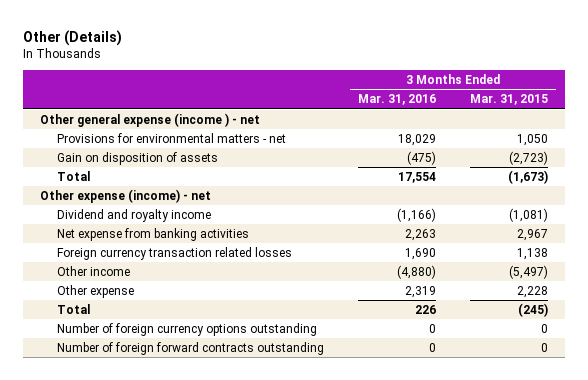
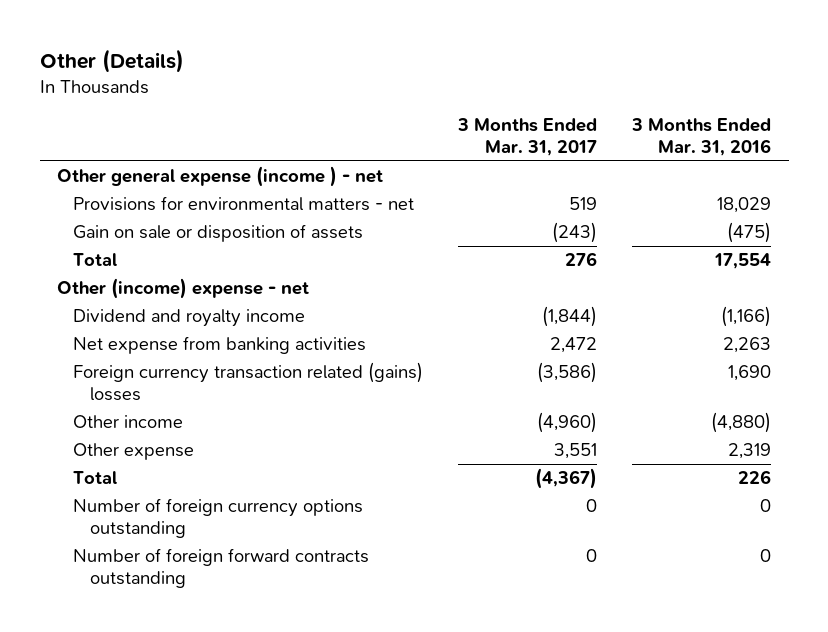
- | 3 Months Ended Mar. 31, 2016 | 3 Months Ended Mar. 31, 2015
+ | 3 Months Ended Mar. 31, 2017 | 3 Months Ended Mar. 31, 2016
- Gain on disposition of assets | (475) | (2,723)
+ Gain on sale or disposition of assets | (243) | (475)
- Other expense (income) - net
+ Other (income) expense - net
- Foreign currency transaction related losses | 1,690 | 1,138
+ Foreign currency transaction related (gains) losses | (3,586) | 1,690

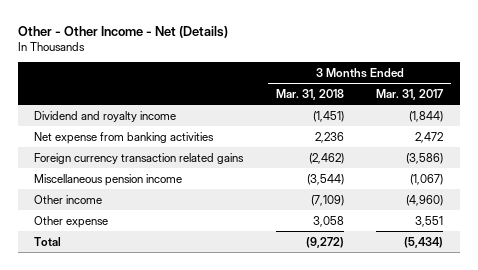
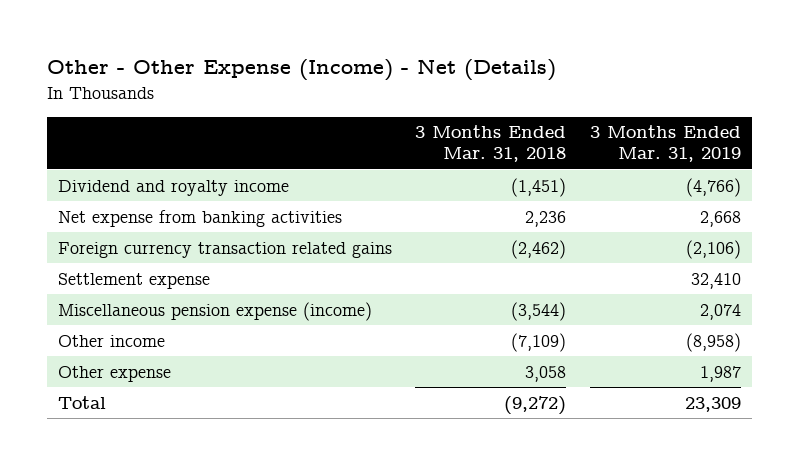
- Other - Other Income - Net (Details)
+ Other - Other Expense (Income) - Net (Details)
- | 3 Months Ended Mar. 31, 2018 | 3 Months Ended Mar. 31, 2017
+ | 3 Months Ended Mar. 31, 2018 | 3 Months Ended Mar. 31, 2019
- Miscellaneous pension income | (3,544) | (1,067)
+ Settlement expense | | 32,410
+ Miscellaneous pension expense (income) | (3,544) | 2,074

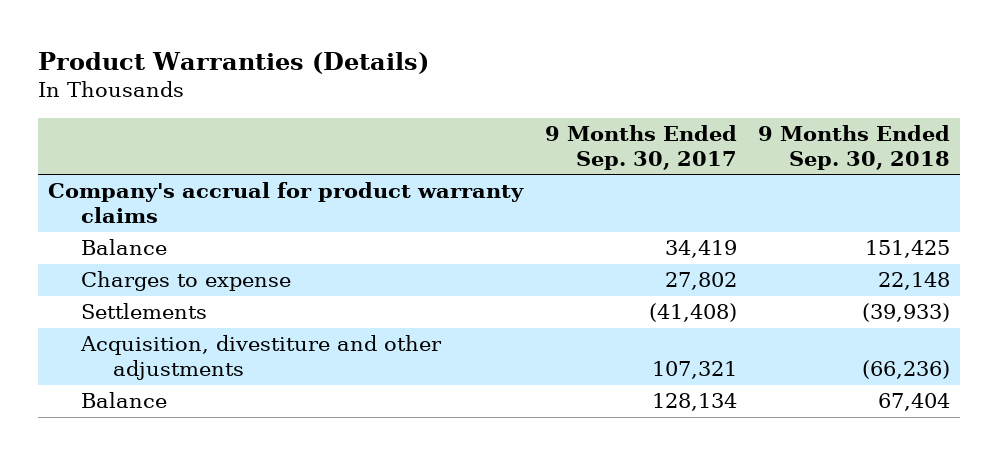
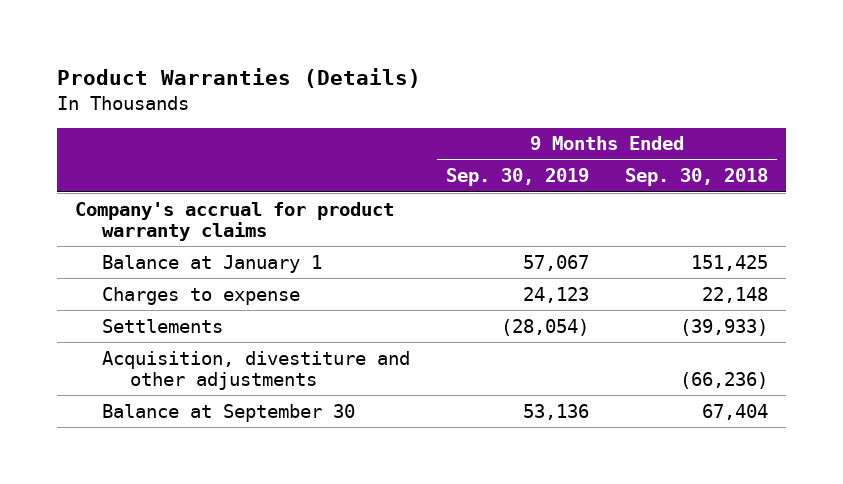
- | 9 Months Ended Sep. 30, 2017 | 9 Months Ended Sep. 30, 2018
+ | 9 Months Ended Sep. 30, 2019 | 9 Months Ended Sep. 30, 2018
- Balance | 34,419 | 151,425
+ Balance at January 1 | 57,067 | 151,425
- Balance | 128,134 | 67,404
+ Balance at September 30 | 53,136 | 67,404

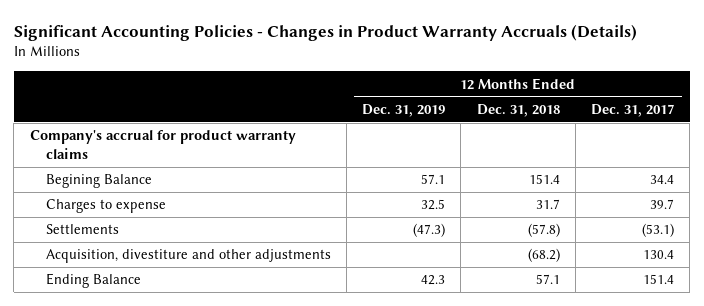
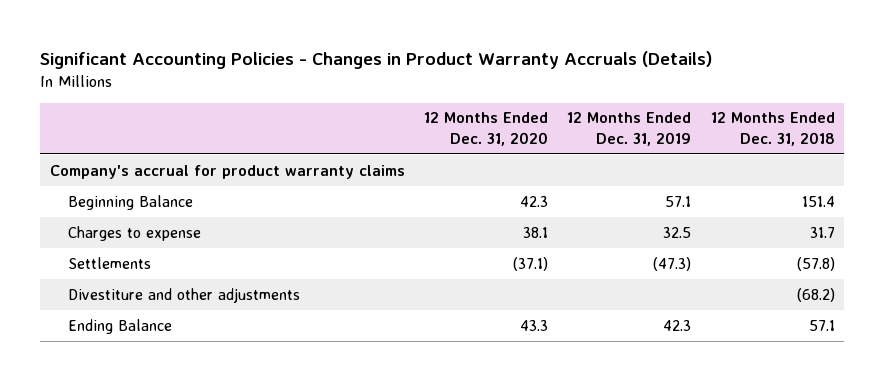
- | 12 Months Ended Dec. 31, 2019 | 12 Months Ended Dec. 31, 2018 | 12 Months Ended Dec. 31, 2017
+ | 12 Months Ended Dec. 31, 2020 | 12 Months Ended Dec. 31, 2019 | 12 Months Ended Dec. 31, 2018
- Begining Balance | 57.1 | 151.4 | 34.4
+ Beginning Balance | 42.3 | 57.1 | 151.4
- Acquisition, divestiture and other adjustments | | (68.2) | 130.4
+ Divestiture and other adjustments | | | (68.2)

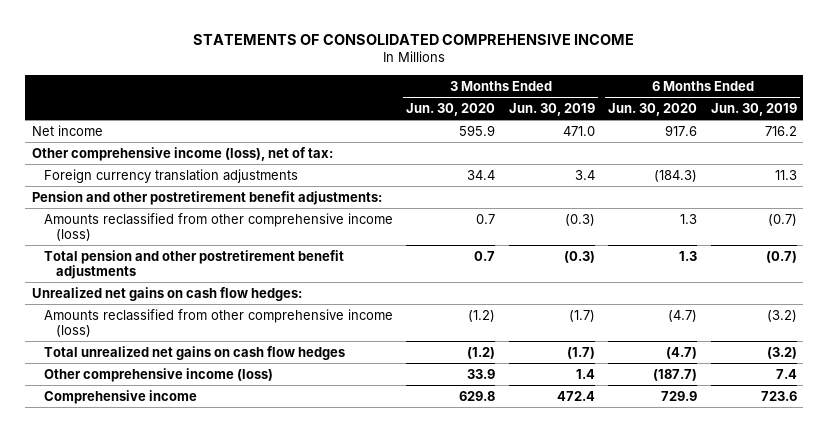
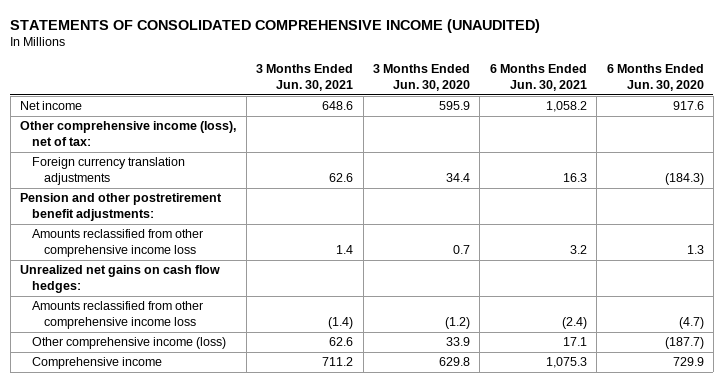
- STATEMENTS OF CONSOLIDATED COMPREHENSIVE INCOME
+ STATEMENTS OF CONSOLIDATED COMPREHENSIVE INCOME (UNAUDITED)
- | 3 Months Ended Jun. 30, 2020 | 3 Months Ended Jun. 30, 2019 | 6 Months Ended Jun. 30, 2020 | 6 Months Ended Jun. 30, 2019
+ | 3 Months Ended Jun. 30, 2021 | 3 Months Ended Jun. 30, 2020 | 6 Months Ended Jun. 30, 2021 | 6 Months Ended Jun. 30, 2020
- Amounts reclassified from other comprehensive income (loss) | 0.7 | (0.3) | 1.3 | (0.7)
- Total pension and other postretirement benefit adjustments | 0.7 | (0.3) | 1.3 | (0.7)
+ Amounts reclassified from other comprehensive income loss | 1.4 | 0.7 | 3.2 | 1.3
- Amounts reclassified from other comprehensive income (loss) | (1.2) | (1.7) | (4.7) | (3.2)
- Total unrealized net gains on cash flow hedges | (1.2) | (1.7) | (4.7) | (3.2)
+ Amounts reclassified from other comprehensive income loss | (1.4) | (1.2) | (2.4) | (4.7)

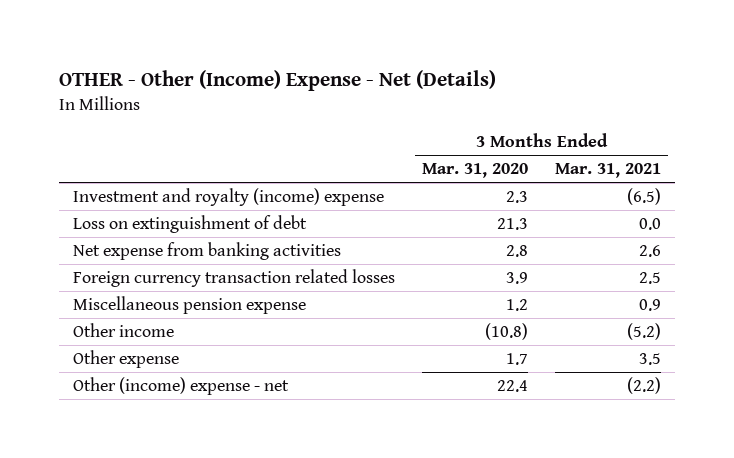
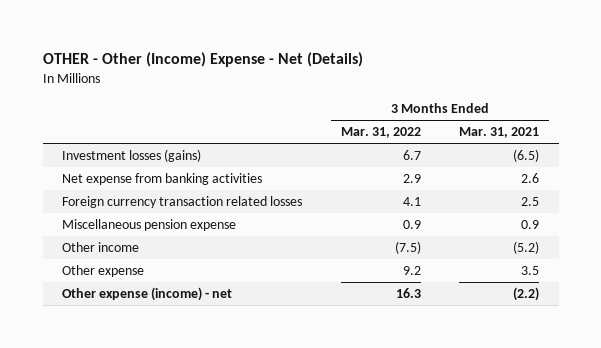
- | 3 Months Ended Mar. 31, 2020 | 3 Months Ended Mar. 31, 2021
+ | 3 Months Ended Mar. 31, 2022 | 3 Months Ended Mar. 31, 2021
- Investment and royalty (income) expense | 2.3 | (6.5)
- Loss on extinguishment of debt | 21.3 | 0.0
+ Investment losses (gains) | 6.7 | (6.5)
- Other (income) expense - net | 22.4 | (2.2)
+ Other expense (income) - net | 16.3 | (2.2)

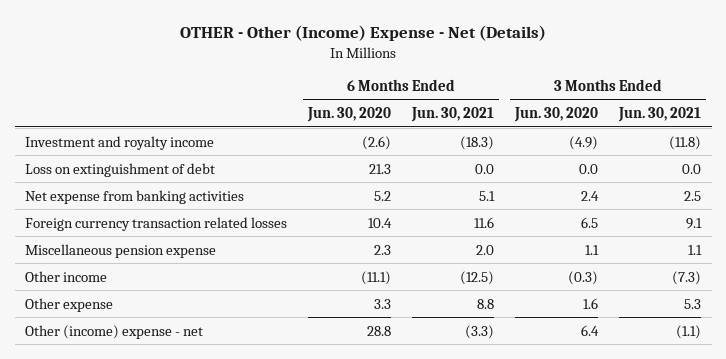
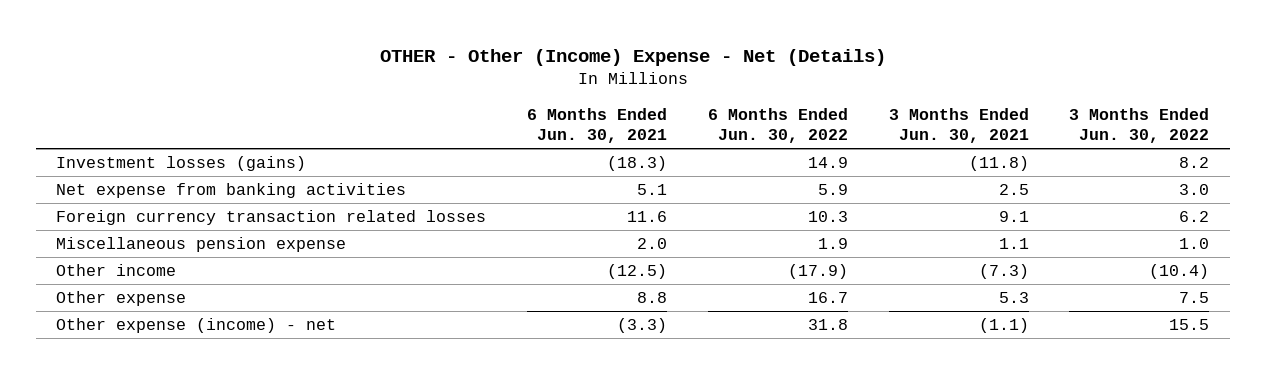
- | 6 Months Ended Jun. 30, 2020 | 6 Months Ended Jun. 30, 2021 | 3 Months Ended Jun. 30, 2020 | 3 Months Ended Jun. 30, 2021
+ | 6 Months Ended Jun. 30, 2021 | 6 Months Ended Jun. 30, 2022 | 3 Months Ended Jun. 30, 2021 | 3 Months Ended Jun. 30, 2022
- Investment and royalty income | (2.6) | (18.3) | (4.9) | (11.8)
- Loss on extinguishment of debt | 21.3 | 0.0 | 0.0 | 0.0
+ Investment losses (gains) | (18.3) | 14.9 | (11.8) | 8.2
- Other (income) expense - net | 28.8 | (3.3) | 6.4 | (1.1)
+ Other expense (income) - net | (3.3) | 31.8 | (1.1) | 15.5

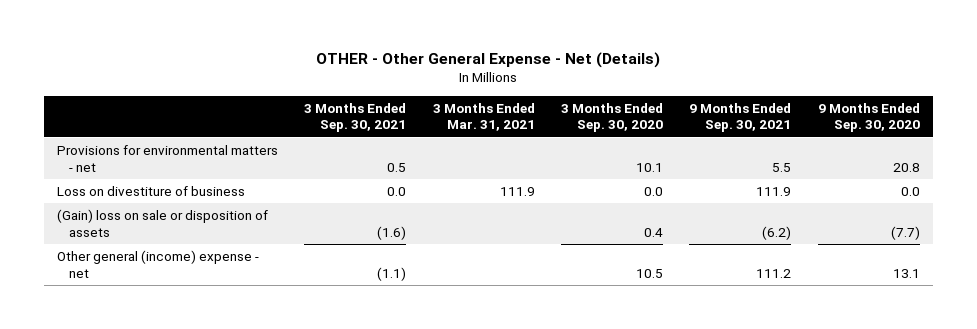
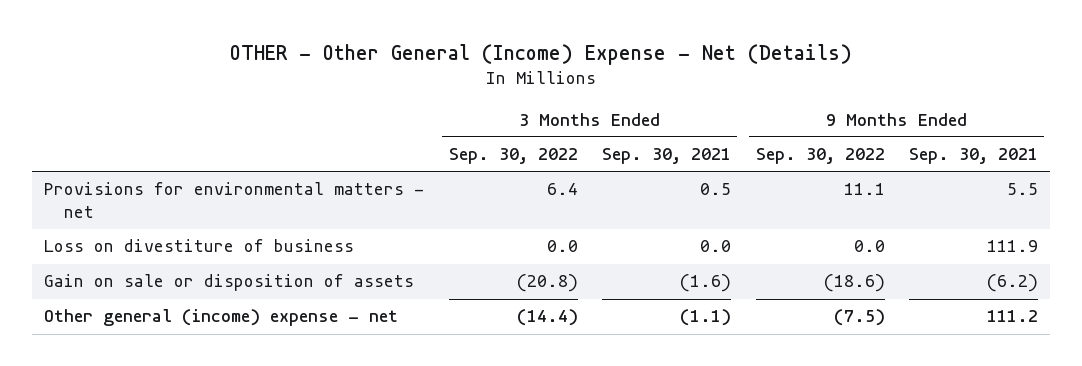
- OTHER - Other General Expense - Net (Details)
+ OTHER - Other General (Income) Expense - Net (Details)
- | 3 Months Ended Sep. 30, 2021 | 3 Months Ended Mar. 31, 2021 | 3 Months Ended Sep. 30, 2020 | 9 Months Ended Sep. 30, 2021 | 9 Months Ended Sep. 30, 2020
+ | 3 Months Ended Sep. 30, 2022 | 3 Months Ended Sep. 30, 2021 | 9 Months Ended Sep. 30, 2022 | 9 Months Ended Sep. 30, 2021
- (Gain) loss on sale or disposition of assets | (1.6) | | 0.4 | (6.2) | (7.7)
+ Gain on sale or disposition of assets | (20.8) | (1.6) | (18.6) | (6.2)

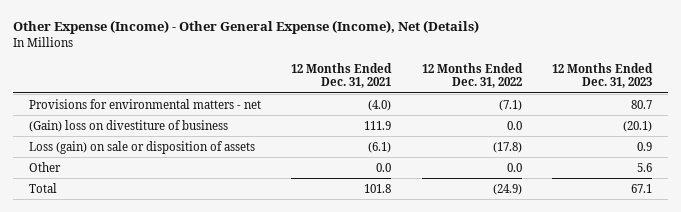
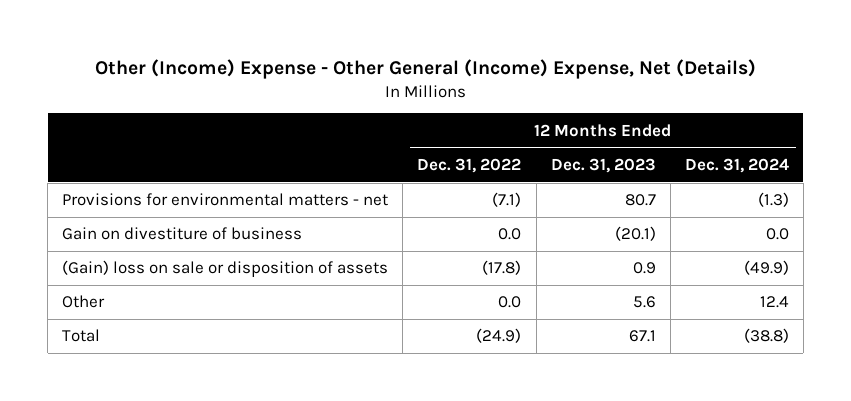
- Other Expense (Income) - Other General Expense (Income), Net (Details)
+ Other (Income) Expense - Other General (Income) Expense, Net (Details)
- | 12 Months Ended Dec. 31, 2021 | 12 Months Ended Dec. 31, 2022 | 12 Months Ended Dec. 31, 2023
+ | 12 Months Ended Dec. 31, 2022 | 12 Months Ended Dec. 31, 2023 | 12 Months Ended Dec. 31, 2024
- (Gain) loss on divestiture of business | 111.9 | 0.0 | (20.1)
- Loss (gain) on sale or disposition of assets | (6.1) | (17.8) | 0.9
+ Gain on divestiture of business | 0.0 | (20.1) | 0.0
+ (Gain) loss on sale or disposition of assets | (17.8) | 0.9 | (49.9)

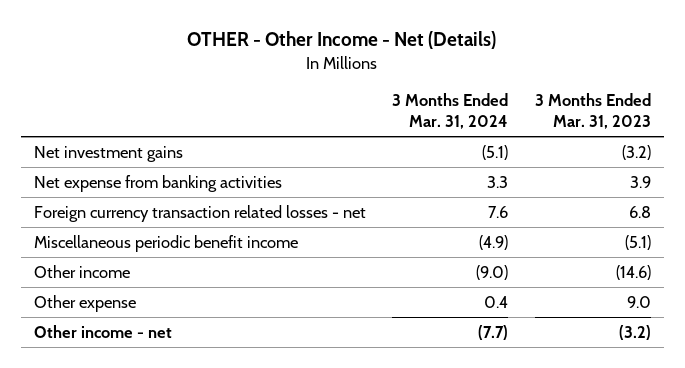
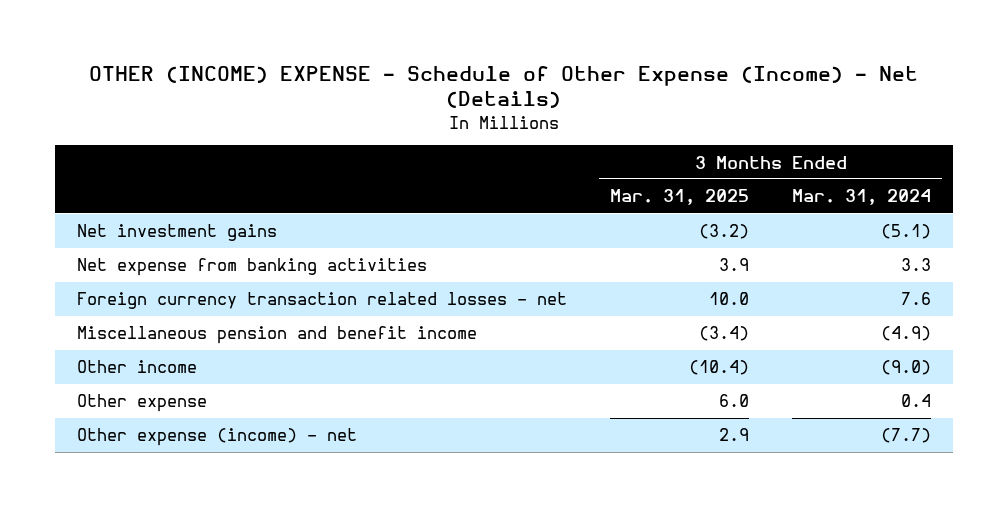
- OTHER - Other Income - Net (Details)
+ OTHER (INCOME) EXPENSE - Schedule of Other Expense (Income) - Net (Details)
- | 3 Months Ended Mar. 31, 2024 | 3 Months Ended Mar. 31, 2023
+ | 3 Months Ended Mar. 31, 2025 | 3 Months Ended Mar. 31, 2024
- Miscellaneous periodic benefit income | (4.9) | (5.1)
+ Miscellaneous pension and benefit income | (3.4) | (4.9)
- Other income - net | (7.7) | (3.2)
+ Other expense (income) - net | 2.9 | (7.7)

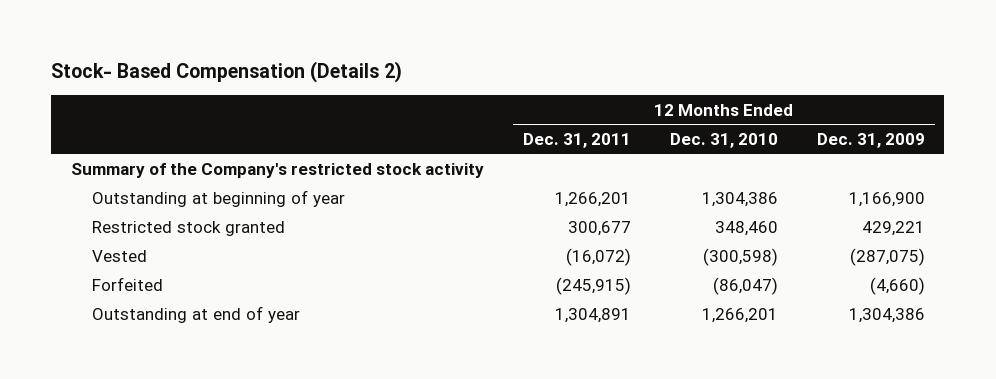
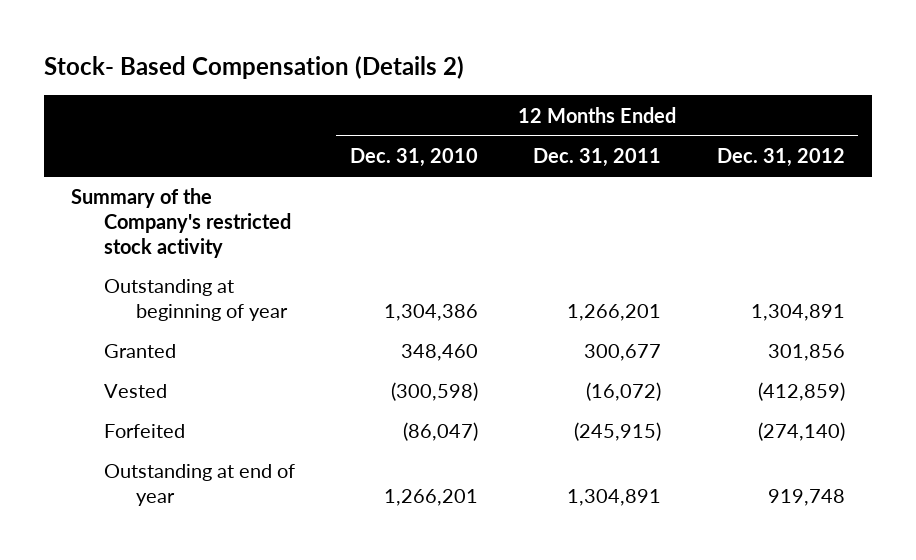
- | 12 Months Ended Dec. 31, 2011 | 12 Months Ended Dec. 31, 2010 | 12 Months Ended Dec. 31, 2009
+ | 12 Months Ended Dec. 31, 2010 | 12 Months Ended Dec. 31, 2011 | 12 Months Ended Dec. 31, 2012
- Restricted stock granted | 300,677 | 348,460 | 429,221
+ Granted | 348,460 | 300,677 | 301,856

